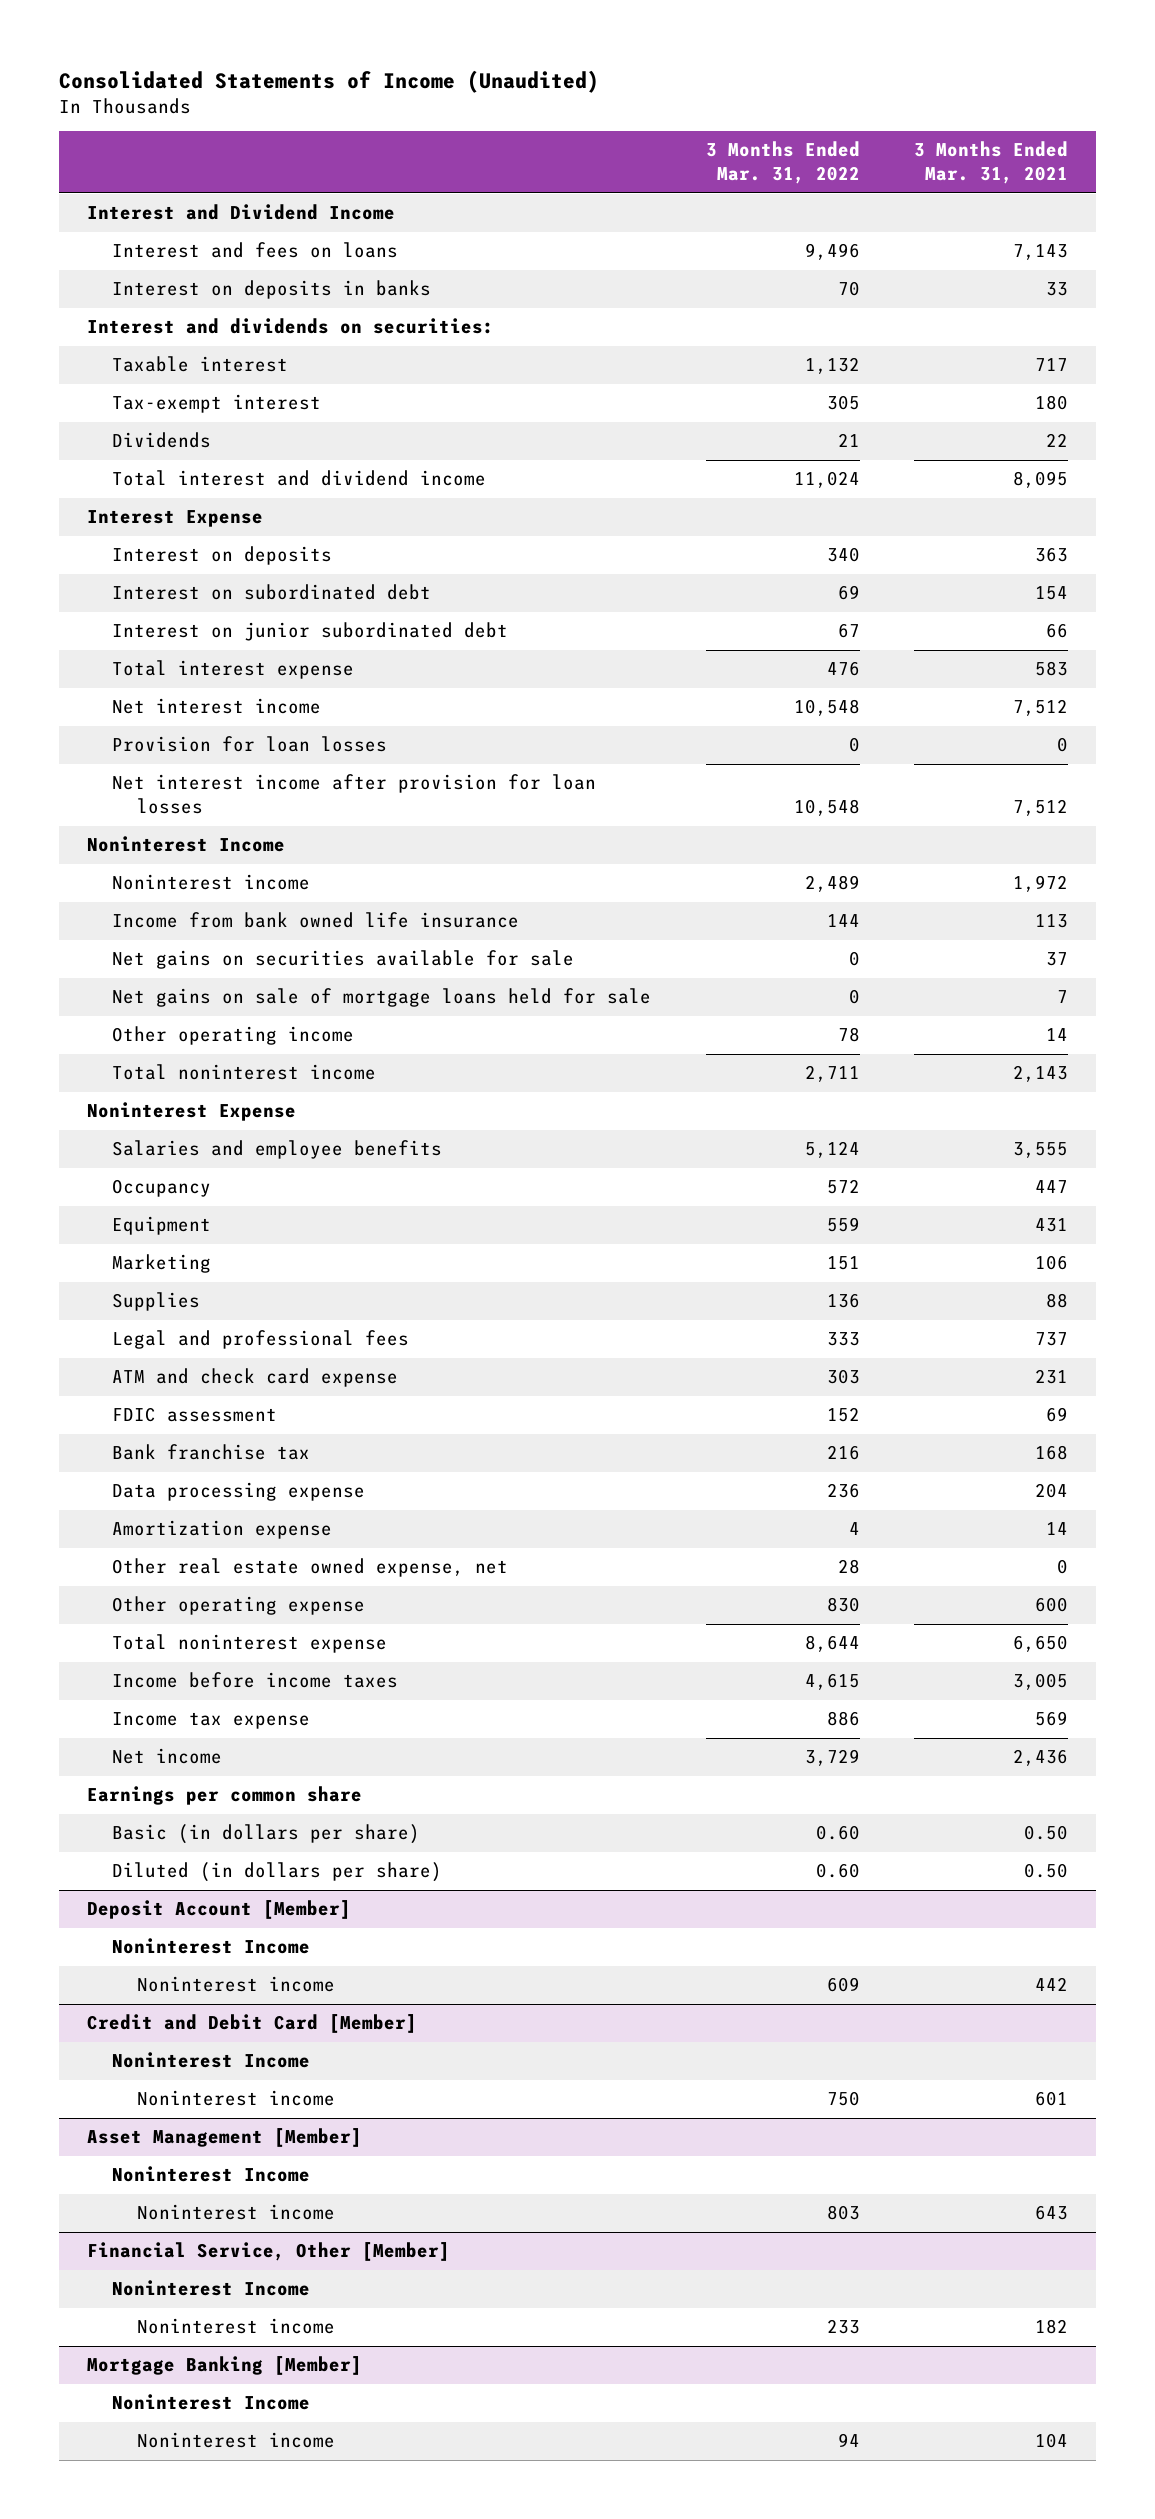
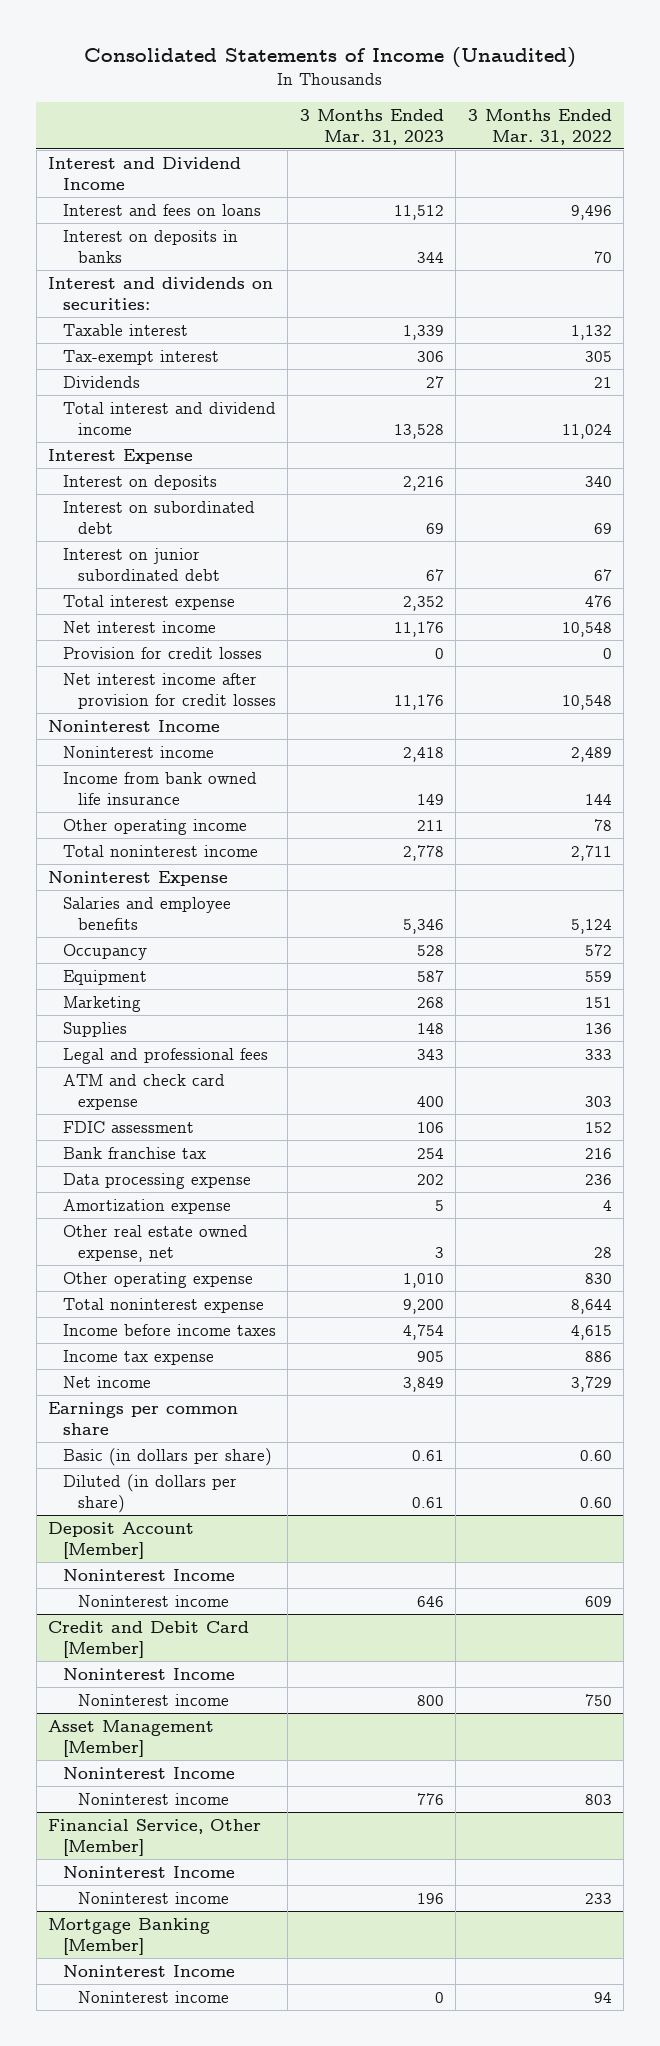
- | 3 Months Ended Mar. 31, 2022 | 3 Months Ended Mar. 31, 2021
+ | 3 Months Ended Mar. 31, 2023 | 3 Months Ended Mar. 31, 2022
- Provision for loan losses | 0 | 0
- Net interest income after provision for loan losses | 10,548 | 7,512
+ Provision for credit losses | 0 | 0
+ Net interest income after provision for credit losses | 11,176 | 10,548
- Net gains on securities available for sale | 0 | 37
- Net gains on sale of mortgage loans held for sale | 0 | 7

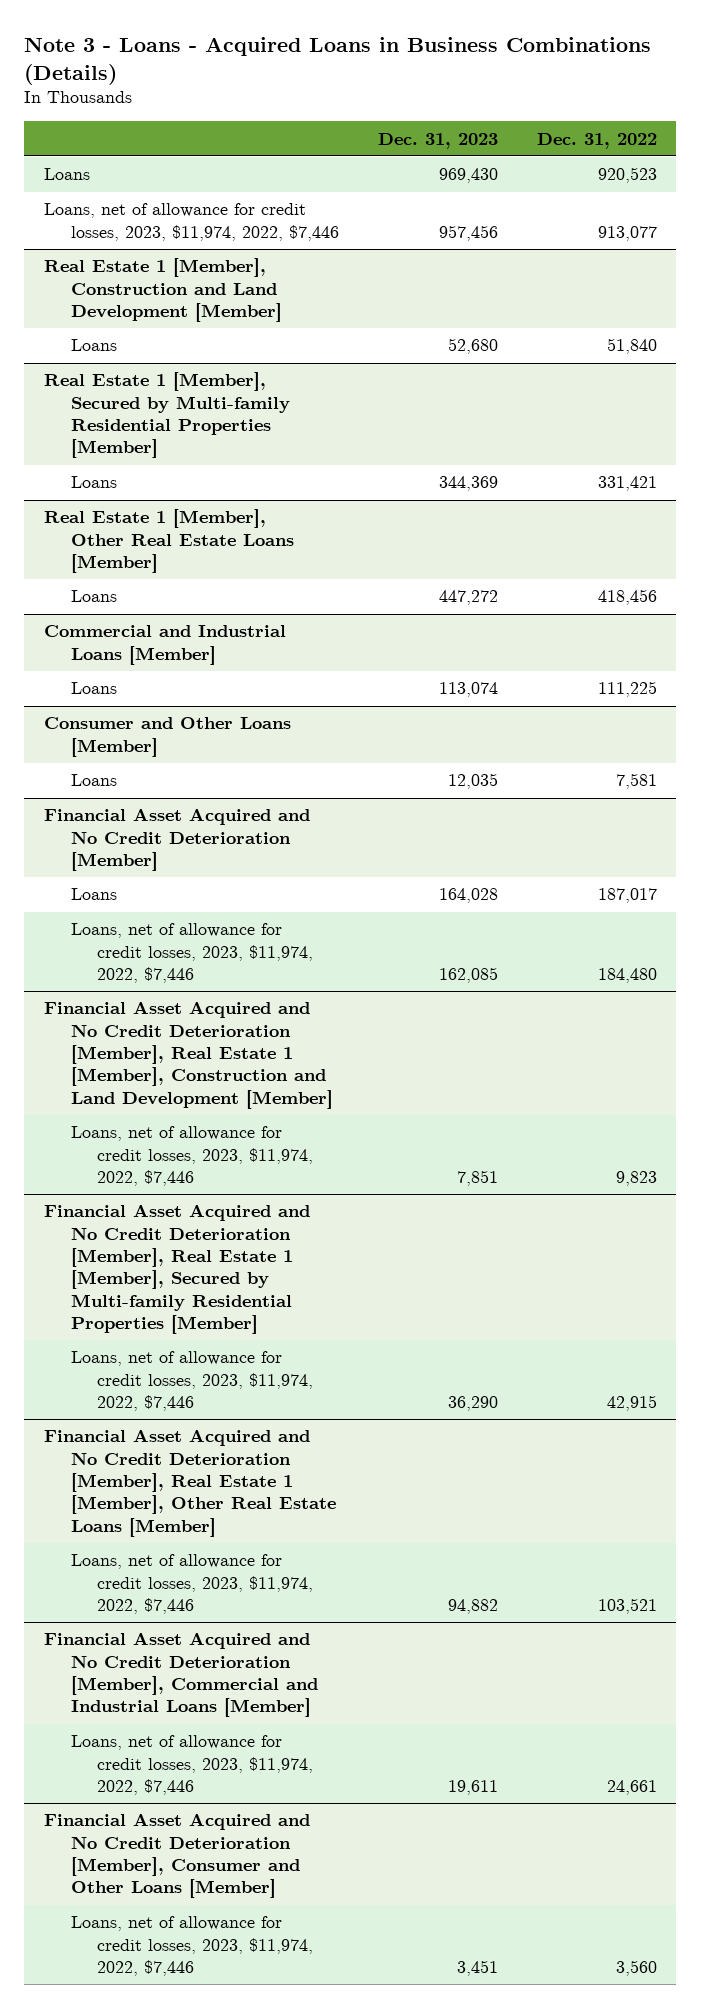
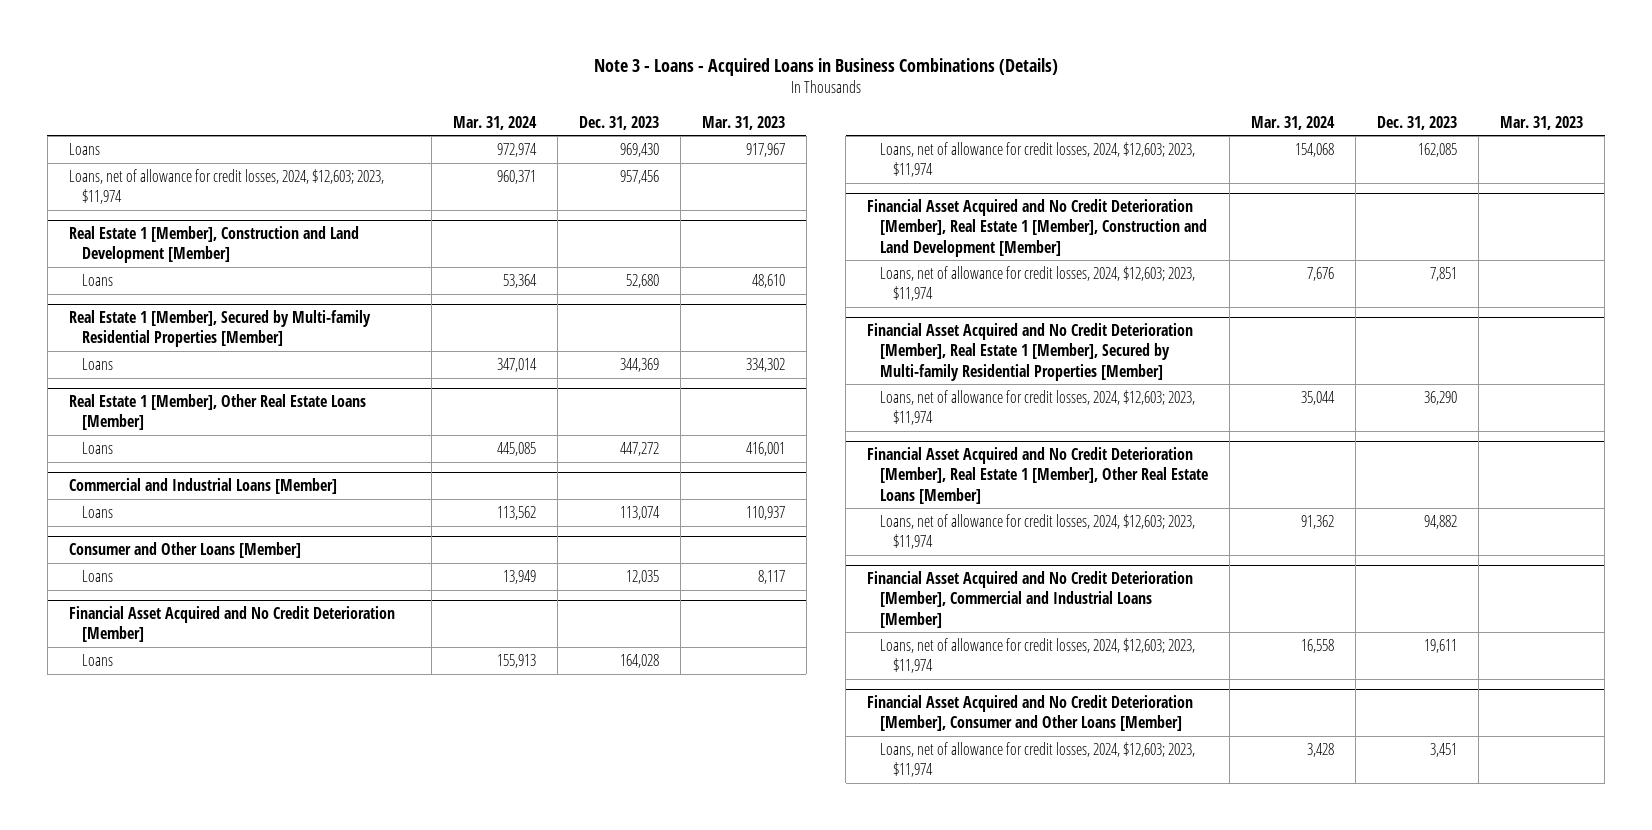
- | Dec. 31, 2023 | Dec. 31, 2022
+ | Mar. 31, 2024 | Dec. 31, 2023 | Mar. 31, 2023
- Loans, net of allowance for credit losses, 2023, $11,974, 2022, $7,446 | 957,456 | 913,077
+ Loans, net of allowance for credit losses, 2024, $12,603; 2023, $11,974 | 960,371 | 957,456 |
@ Financial Asset Acquired and No Credit Deterioration [Member]
- Loans, net of allowance for credit losses, 2023, $11,974, 2022, $7,446 | 162,085 | 184,480
+ Loans, net of allowance for credit losses, 2024, $12,603; 2023, $11,974 | 154,068 | 162,085 |
@ Financial Asset Acquired and No Credit Deterioration [Member], Real Estate 1 [Member], Construction and Land Development [Member]
- Loans, net of allowance for credit losses, 2023, $11,974, 2022, $7,446 | 7,851 | 9,823
+ Loans, net of allowance for credit losses, 2024, $12,603; 2023, $11,974 | 7,676 | 7,851 |
@ Financial Asset Acquired and No Credit Deterioration [Member], Real Estate 1 [Member], Secured by Multi-family Residential Properties [Member]
- Loans, net of allowance for credit losses, 2023, $11,974, 2022, $7,446 | 36,290 | 42,915
+ Loans, net of allowance for credit losses, 2024, $12,603; 2023, $11,974 | 35,044 | 36,290 |
@ Financial Asset Acquired and No Credit Deterioration [Member], Real Estate 1 [Member], Other Real Estate Loans [Member]
- Loans, net of allowance for credit losses, 2023, $11,974, 2022, $7,446 | 94,882 | 103,521
+ Loans, net of allowance for credit losses, 2024, $12,603; 2023, $11,974 | 91,362 | 94,882 |
@ Financial Asset Acquired and No Credit Deterioration [Member], Commercial and Industrial Loans [Member]
- Loans, net of allowance for credit losses, 2023, $11,974, 2022, $7,446 | 19,611 | 24,661
+ Loans, net of allowance for credit losses, 2024, $12,603; 2023, $11,974 | 16,558 | 19,611 |
@ Financial Asset Acquired and No Credit Deterioration [Member], Consumer and Other Loans [Member]
- Loans, net of allowance for credit losses, 2023, $11,974, 2022, $7,446 | 3,451 | 3,560
+ Loans, net of allowance for credit losses, 2024, $12,603; 2023, $11,974 | 3,428 | 3,451 |

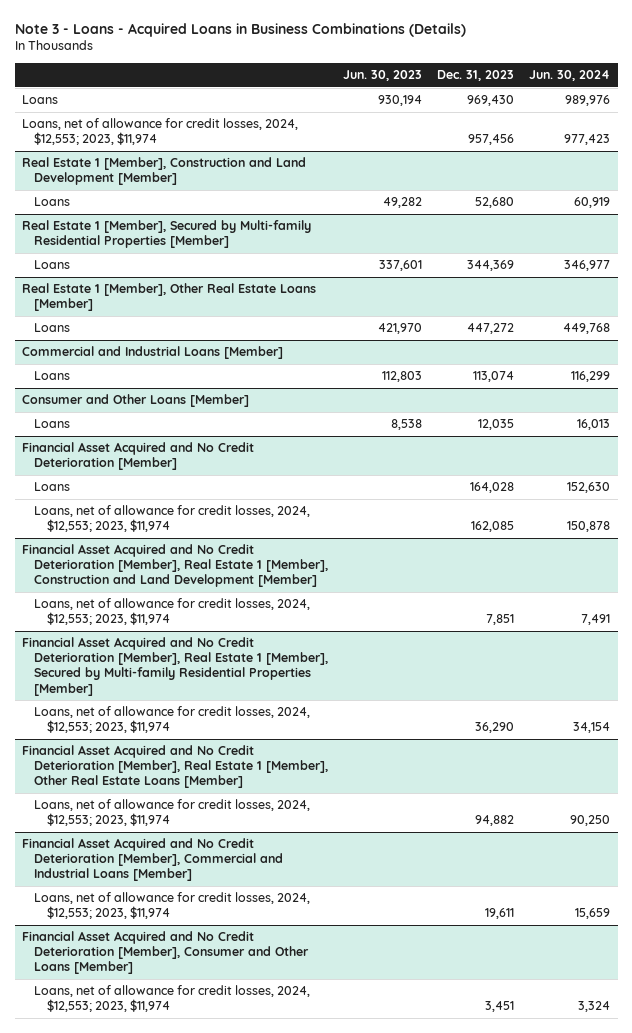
- | Mar. 31, 2024 | Dec. 31, 2023 | Mar. 31, 2023
+ | Jun. 30, 2023 | Dec. 31, 2023 | Jun. 30, 2024
- Loans, net of allowance for credit losses, 2024, $12,603; 2023, $11,974 | 960,371 | 957,456 |
+ Loans, net of allowance for credit losses, 2024, $12,553; 2023, $11,974 | | 957,456 | 977,423
@ Financial Asset Acquired and No Credit Deterioration [Member]
- Loans, net of allowance for credit losses, 2024, $12,603; 2023, $11,974 | 154,068 | 162,085 |
+ Loans, net of allowance for credit losses, 2024, $12,553; 2023, $11,974 | | 162,085 | 150,878
@ Financial Asset Acquired and No Credit Deterioration [Member], Real Estate 1 [Member], Construction and Land Development [Member]
- Loans, net of allowance for credit losses, 2024, $12,603; 2023, $11,974 | 7,676 | 7,851 |
+ Loans, net of allowance for credit losses, 2024, $12,553; 2023, $11,974 | | 7,851 | 7,491
@ Financial Asset Acquired and No Credit Deterioration [Member], Real Estate 1 [Member], Secured by Multi-family Residential Properties [Member]
- Loans, net of allowance for credit losses, 2024, $12,603; 2023, $11,974 | 35,044 | 36,290 |
+ Loans, net of allowance for credit losses, 2024, $12,553; 2023, $11,974 | | 36,290 | 34,154
@ Financial Asset Acquired and No Credit Deterioration [Member], Real Estate 1 [Member], Other Real Estate Loans [Member]
- Loans, net of allowance for credit losses, 2024, $12,603; 2023, $11,974 | 91,362 | 94,882 |
+ Loans, net of allowance for credit losses, 2024, $12,553; 2023, $11,974 | | 94,882 | 90,250
@ Financial Asset Acquired and No Credit Deterioration [Member], Commercial and Industrial Loans [Member]
- Loans, net of allowance for credit losses, 2024, $12,603; 2023, $11,974 | 16,558 | 19,611 |
+ Loans, net of allowance for credit losses, 2024, $12,553; 2023, $11,974 | | 19,611 | 15,659
@ Financial Asset Acquired and No Credit Deterioration [Member], Consumer and Other Loans [Member]
- Loans, net of allowance for credit losses, 2024, $12,603; 2023, $11,974 | 3,428 | 3,451 |
+ Loans, net of allowance for credit losses, 2024, $12,553; 2023, $11,974 | | 3,451 | 3,324

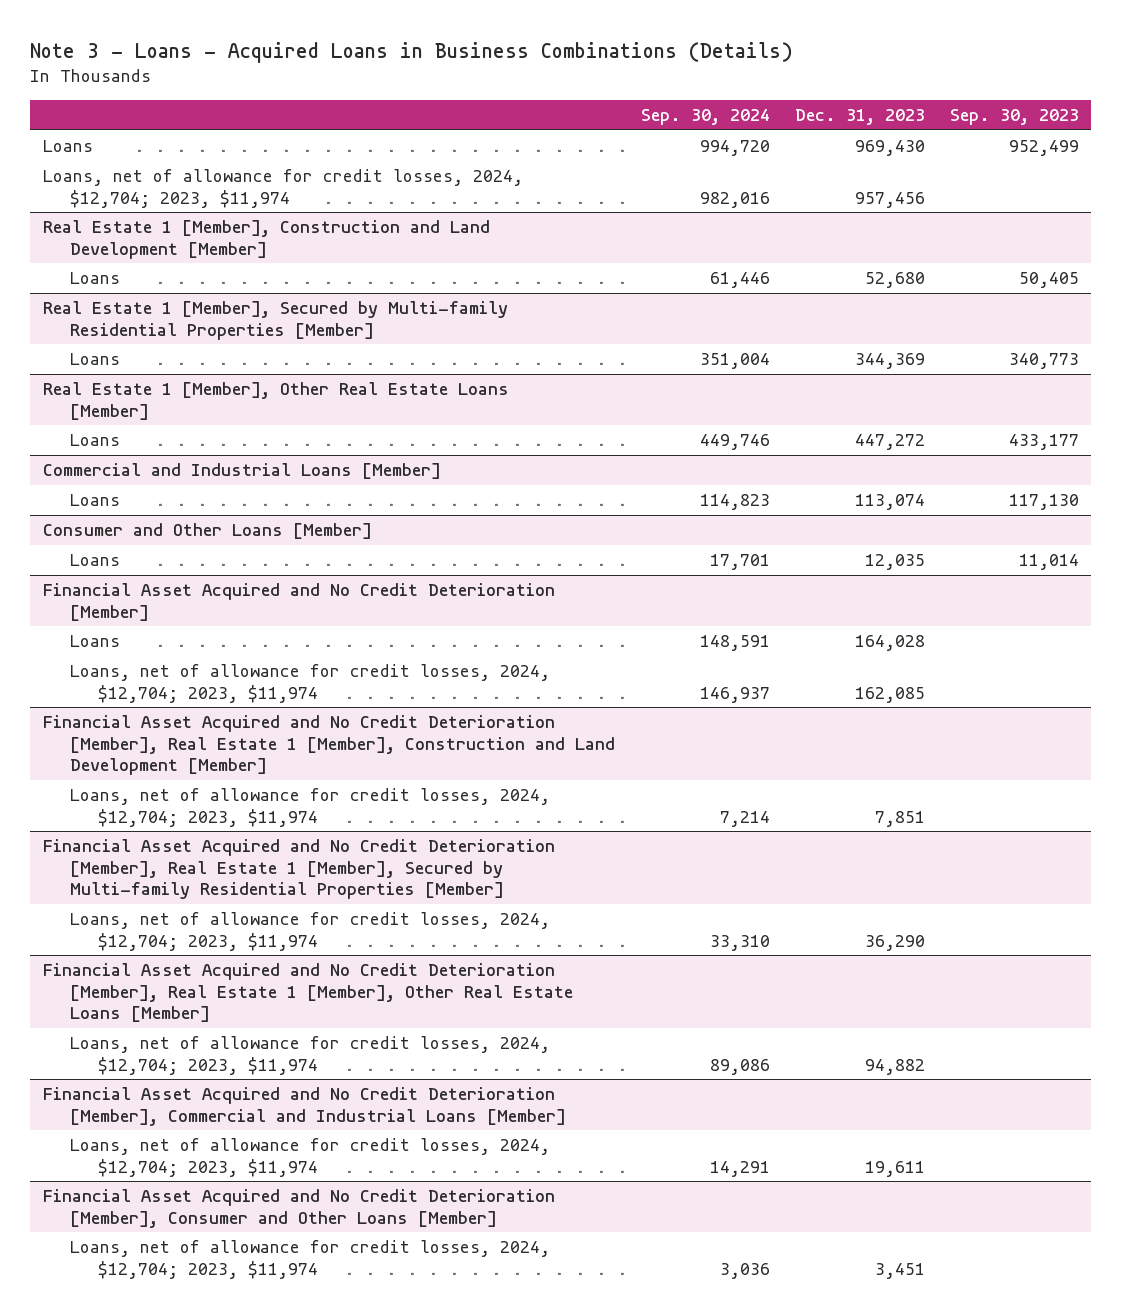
- | Jun. 30, 2023 | Dec. 31, 2023 | Jun. 30, 2024
+ | Sep. 30, 2024 | Dec. 31, 2023 | Sep. 30, 2023
- Loans, net of allowance for credit losses, 2024, $12,553; 2023, $11,974 | | 957,456 | 977,423
+ Loans, net of allowance for credit losses, 2024, $12,704; 2023, $11,974 | 982,016 | 957,456 |
@ Financial Asset Acquired and No Credit Deterioration [Member]
- Loans, net of allowance for credit losses, 2024, $12,553; 2023, $11,974 | | 162,085 | 150,878
+ Loans, net of allowance for credit losses, 2024, $12,704; 2023, $11,974 | 146,937 | 162,085 |
@ Financial Asset Acquired and No Credit Deterioration [Member], Real Estate 1 [Member], Construction and Land Development [Member]
- Loans, net of allowance for credit losses, 2024, $12,553; 2023, $11,974 | | 7,851 | 7,491
+ Loans, net of allowance for credit losses, 2024, $12,704; 2023, $11,974 | 7,214 | 7,851 |
@ Financial Asset Acquired and No Credit Deterioration [Member], Real Estate 1 [Member], Secured by Multi-family Residential Properties [Member]
- Loans, net of allowance for credit losses, 2024, $12,553; 2023, $11,974 | | 36,290 | 34,154
+ Loans, net of allowance for credit losses, 2024, $12,704; 2023, $11,974 | 33,310 | 36,290 |
@ Financial Asset Acquired and No Credit Deterioration [Member], Real Estate 1 [Member], Other Real Estate Loans [Member]
- Loans, net of allowance for credit losses, 2024, $12,553; 2023, $11,974 | | 94,882 | 90,250
+ Loans, net of allowance for credit losses, 2024, $12,704; 2023, $11,974 | 89,086 | 94,882 |
@ Financial Asset Acquired and No Credit Deterioration [Member], Commercial and Industrial Loans [Member]
- Loans, net of allowance for credit losses, 2024, $12,553; 2023, $11,974 | | 19,611 | 15,659
+ Loans, net of allowance for credit losses, 2024, $12,704; 2023, $11,974 | 14,291 | 19,611 |
@ Financial Asset Acquired and No Credit Deterioration [Member], Consumer and Other Loans [Member]
- Loans, net of allowance for credit losses, 2024, $12,553; 2023, $11,974 | | 3,451 | 3,324
+ Loans, net of allowance for credit losses, 2024, $12,704; 2023, $11,974 | 3,036 | 3,451 |

